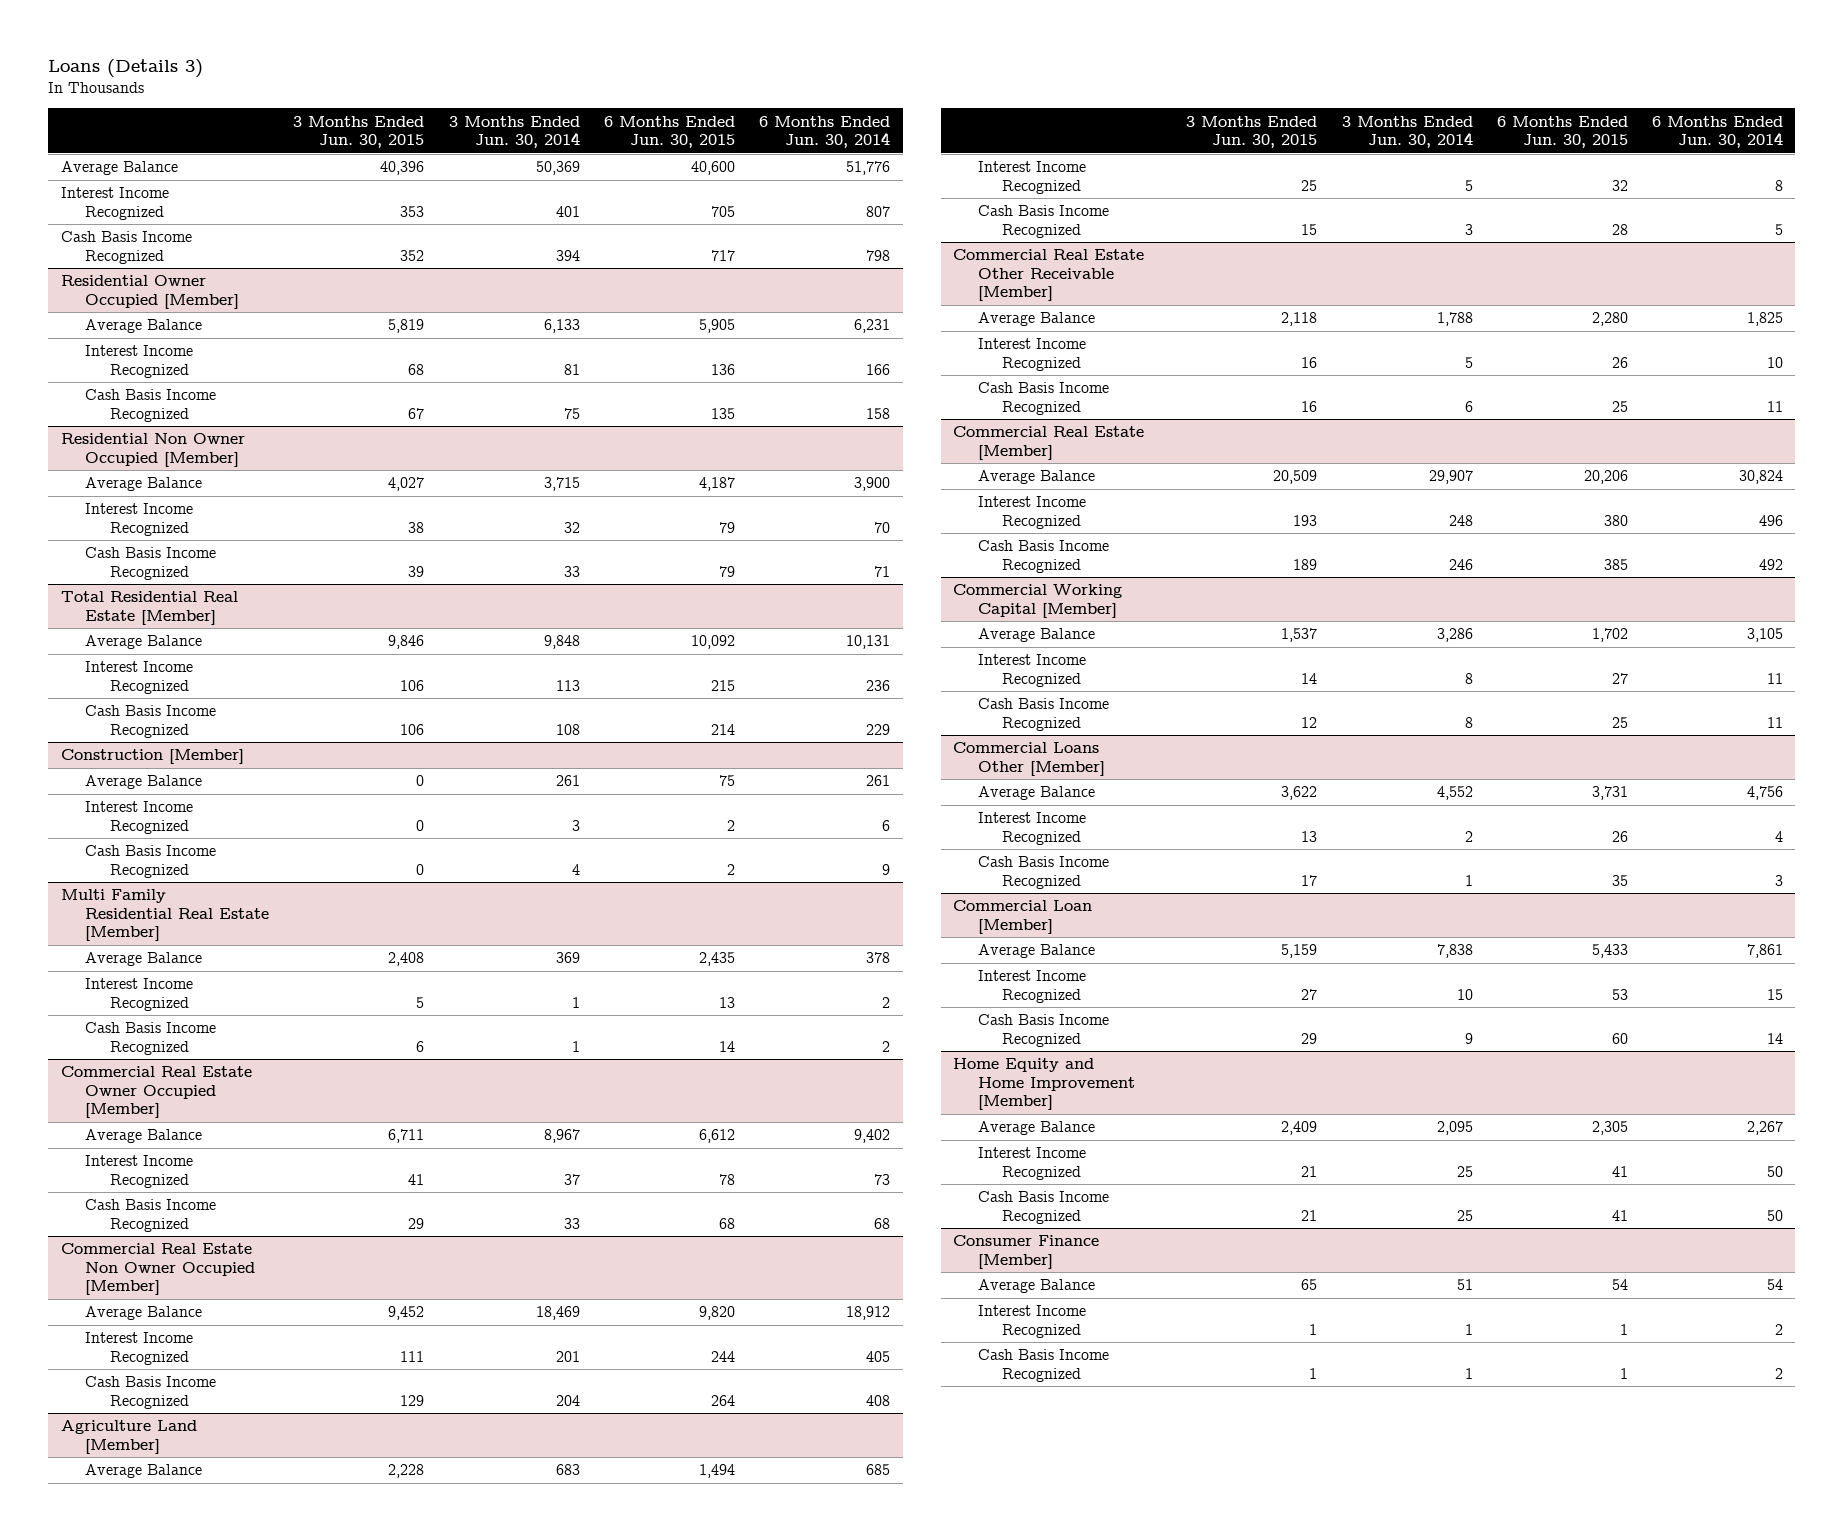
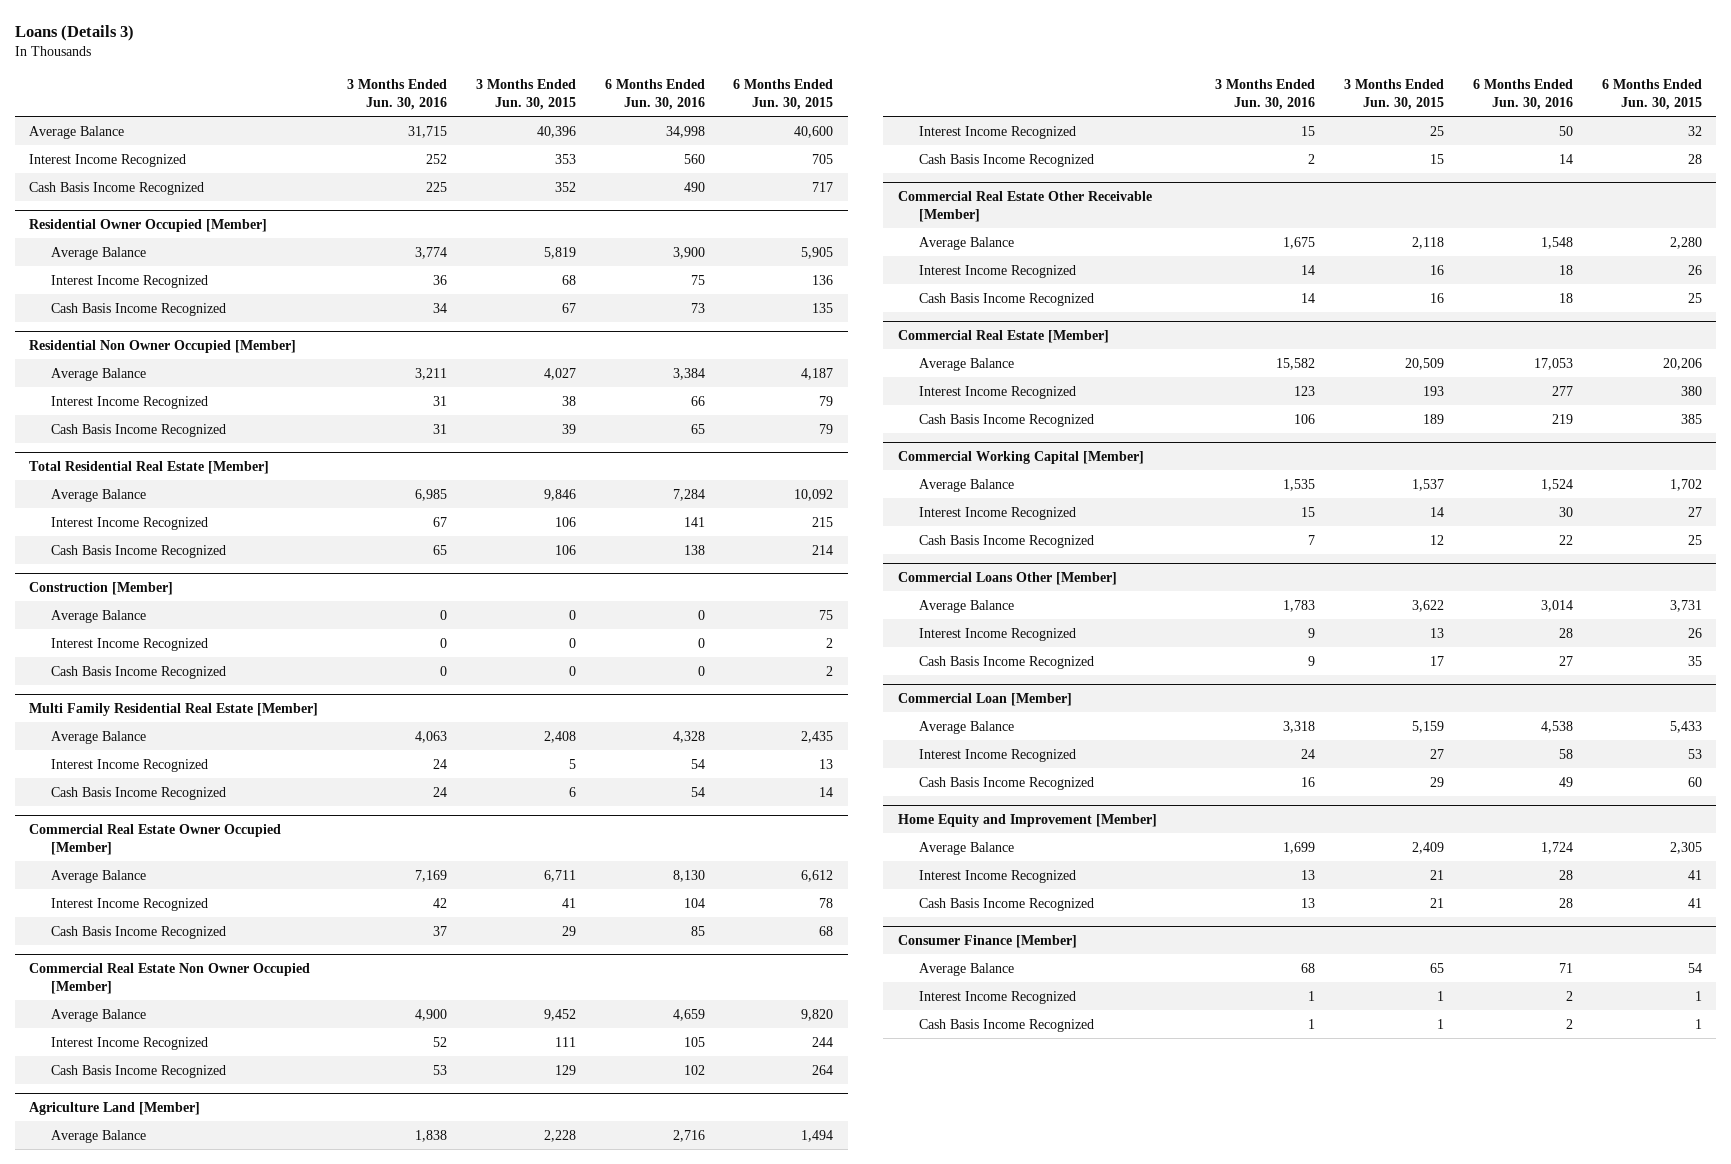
- | 3 Months Ended Jun. 30, 2015 | 3 Months Ended Jun. 30, 2014 | 6 Months Ended Jun. 30, 2015 | 6 Months Ended Jun. 30, 2014
+ | 3 Months Ended Jun. 30, 2016 | 3 Months Ended Jun. 30, 2015 | 6 Months Ended Jun. 30, 2016 | 6 Months Ended Jun. 30, 2015
- Home Equity and Home Improvement [Member]
+ Home Equity and Improvement [Member]

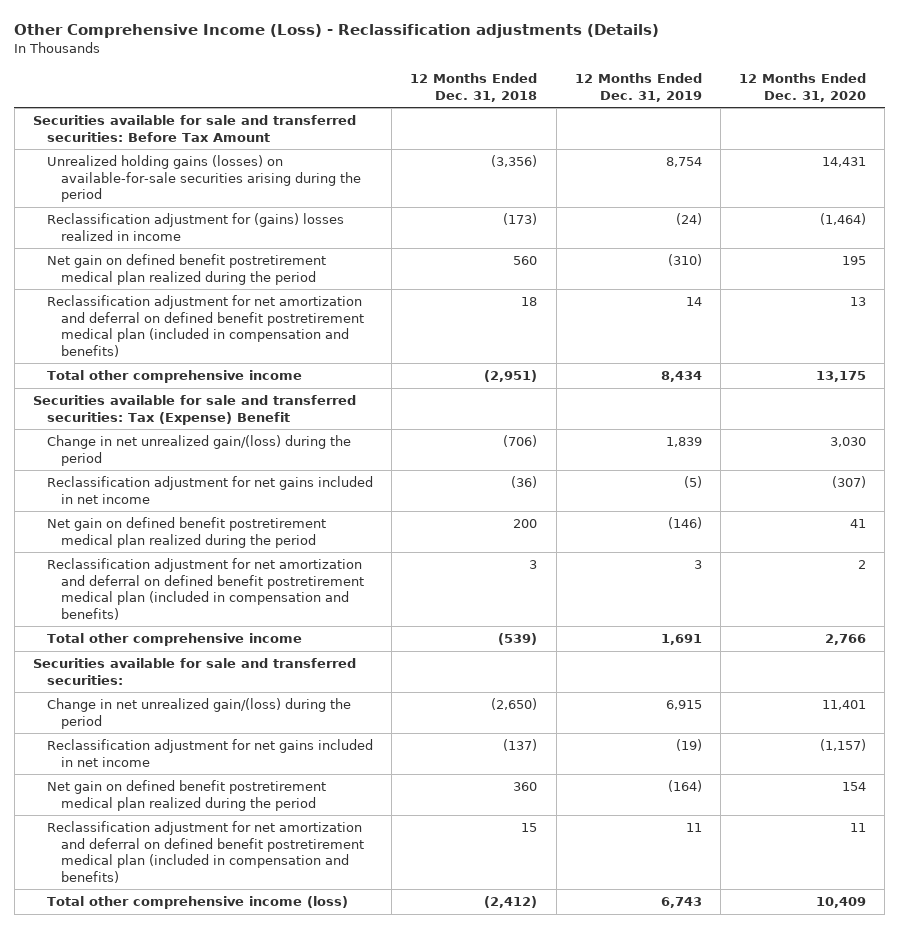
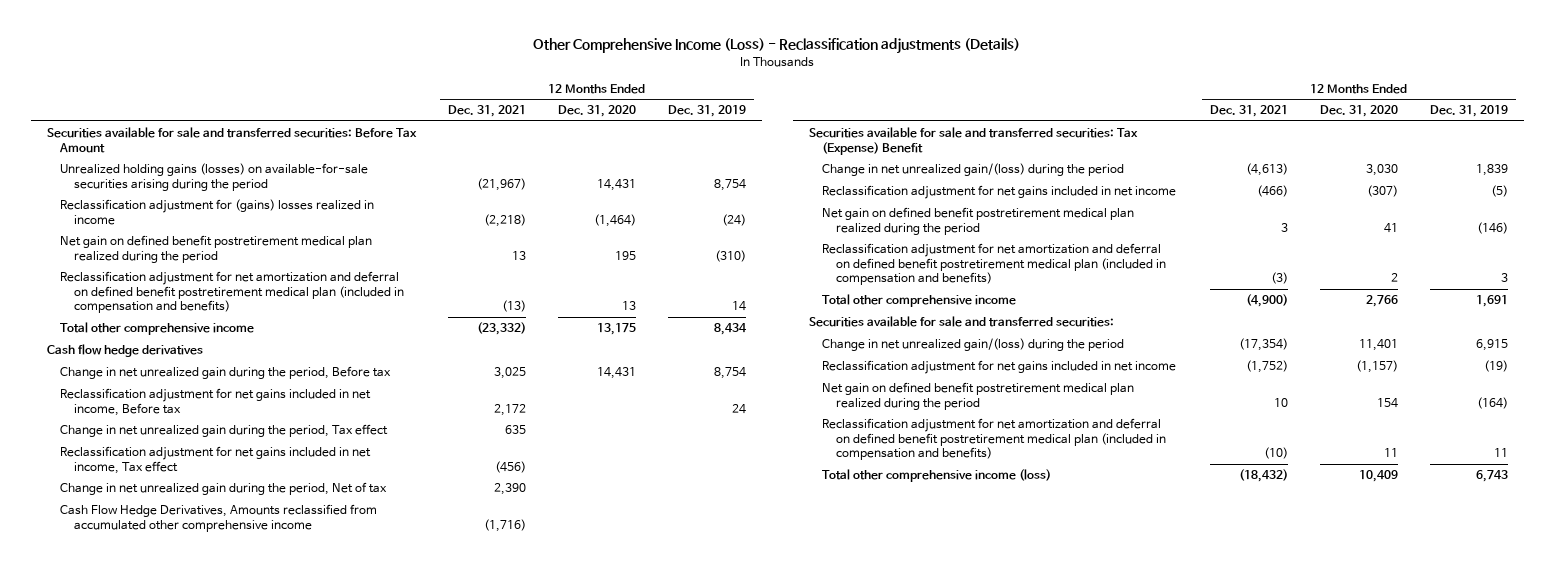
- | 12 Months Ended Dec. 31, 2018 | 12 Months Ended Dec. 31, 2019 | 12 Months Ended Dec. 31, 2020
+ | 12 Months Ended Dec. 31, 2021 | 12 Months Ended Dec. 31, 2020 | 12 Months Ended Dec. 31, 2019
+ Cash flow hedge derivatives
+ Change in net unrealized gain during the period, Before tax | 3,025 | 14,431 | 8,754
+ Reclassification adjustment for net gains included in net income, Before tax | 2,172 | | 24
+ Change in net unrealized gain during the period, Tax effect | 635 | |
+ Reclassification adjustment for net gains included in net income, Tax effect | (456) | |
+ Change in net unrealized gain during the period, Net of tax | 2,390 | |
+ Cash Flow Hedge Derivatives, Amounts reclassified from accumulated other comprehensive income | (1,716) | |

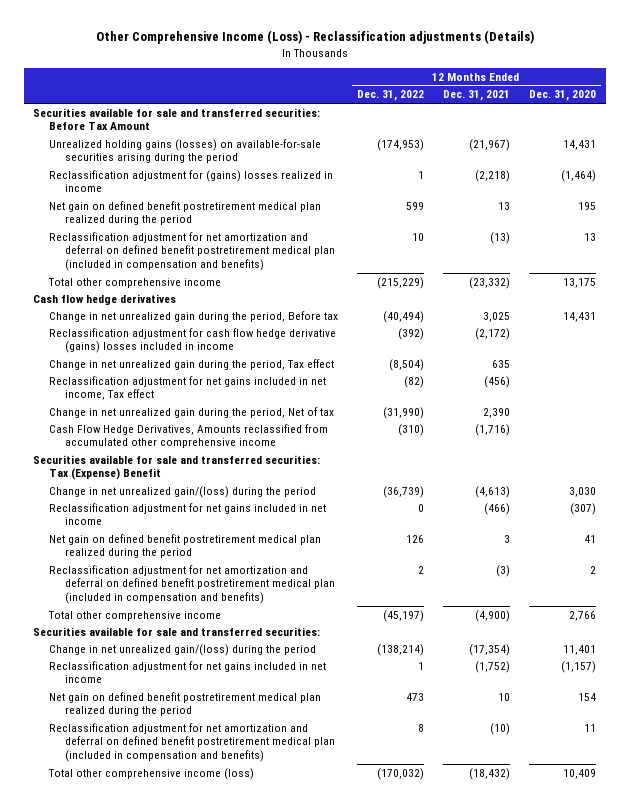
- | 12 Months Ended Dec. 31, 2021 | 12 Months Ended Dec. 31, 2020 | 12 Months Ended Dec. 31, 2019
+ | 12 Months Ended Dec. 31, 2022 | 12 Months Ended Dec. 31, 2021 | 12 Months Ended Dec. 31, 2020
- Reclassification adjustment for net gains included in net income, Before tax | 2,172 | | 24
+ Reclassification adjustment for cash flow hedge derivative (gains) losses included in income | (392) | (2,172) |

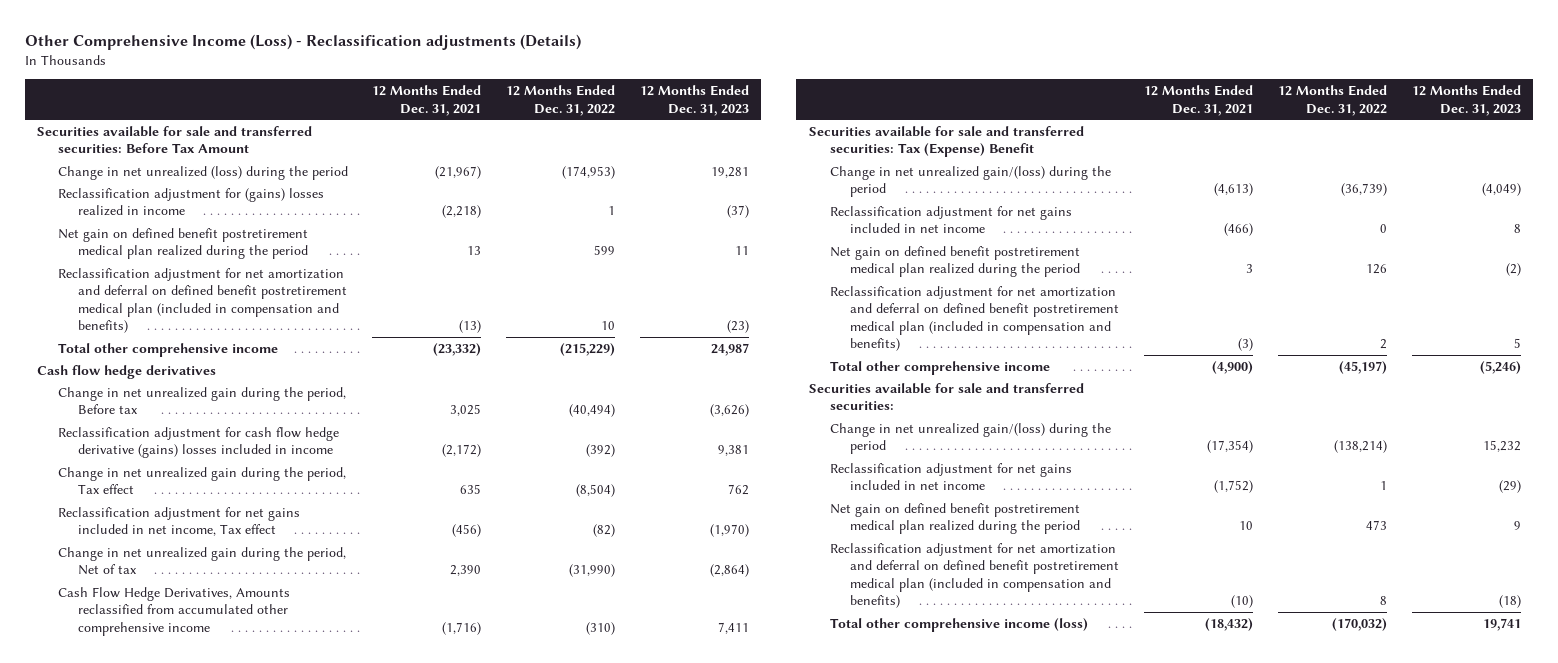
- | 12 Months Ended Dec. 31, 2022 | 12 Months Ended Dec. 31, 2021 | 12 Months Ended Dec. 31, 2020
+ | 12 Months Ended Dec. 31, 2021 | 12 Months Ended Dec. 31, 2022 | 12 Months Ended Dec. 31, 2023
- Unrealized holding gains (losses) on available-for-sale securities arising during the period | (174,953) | (21,967) | 14,431
+ Change in net unrealized (loss) during the period | (21,967) | (174,953) | 19,281

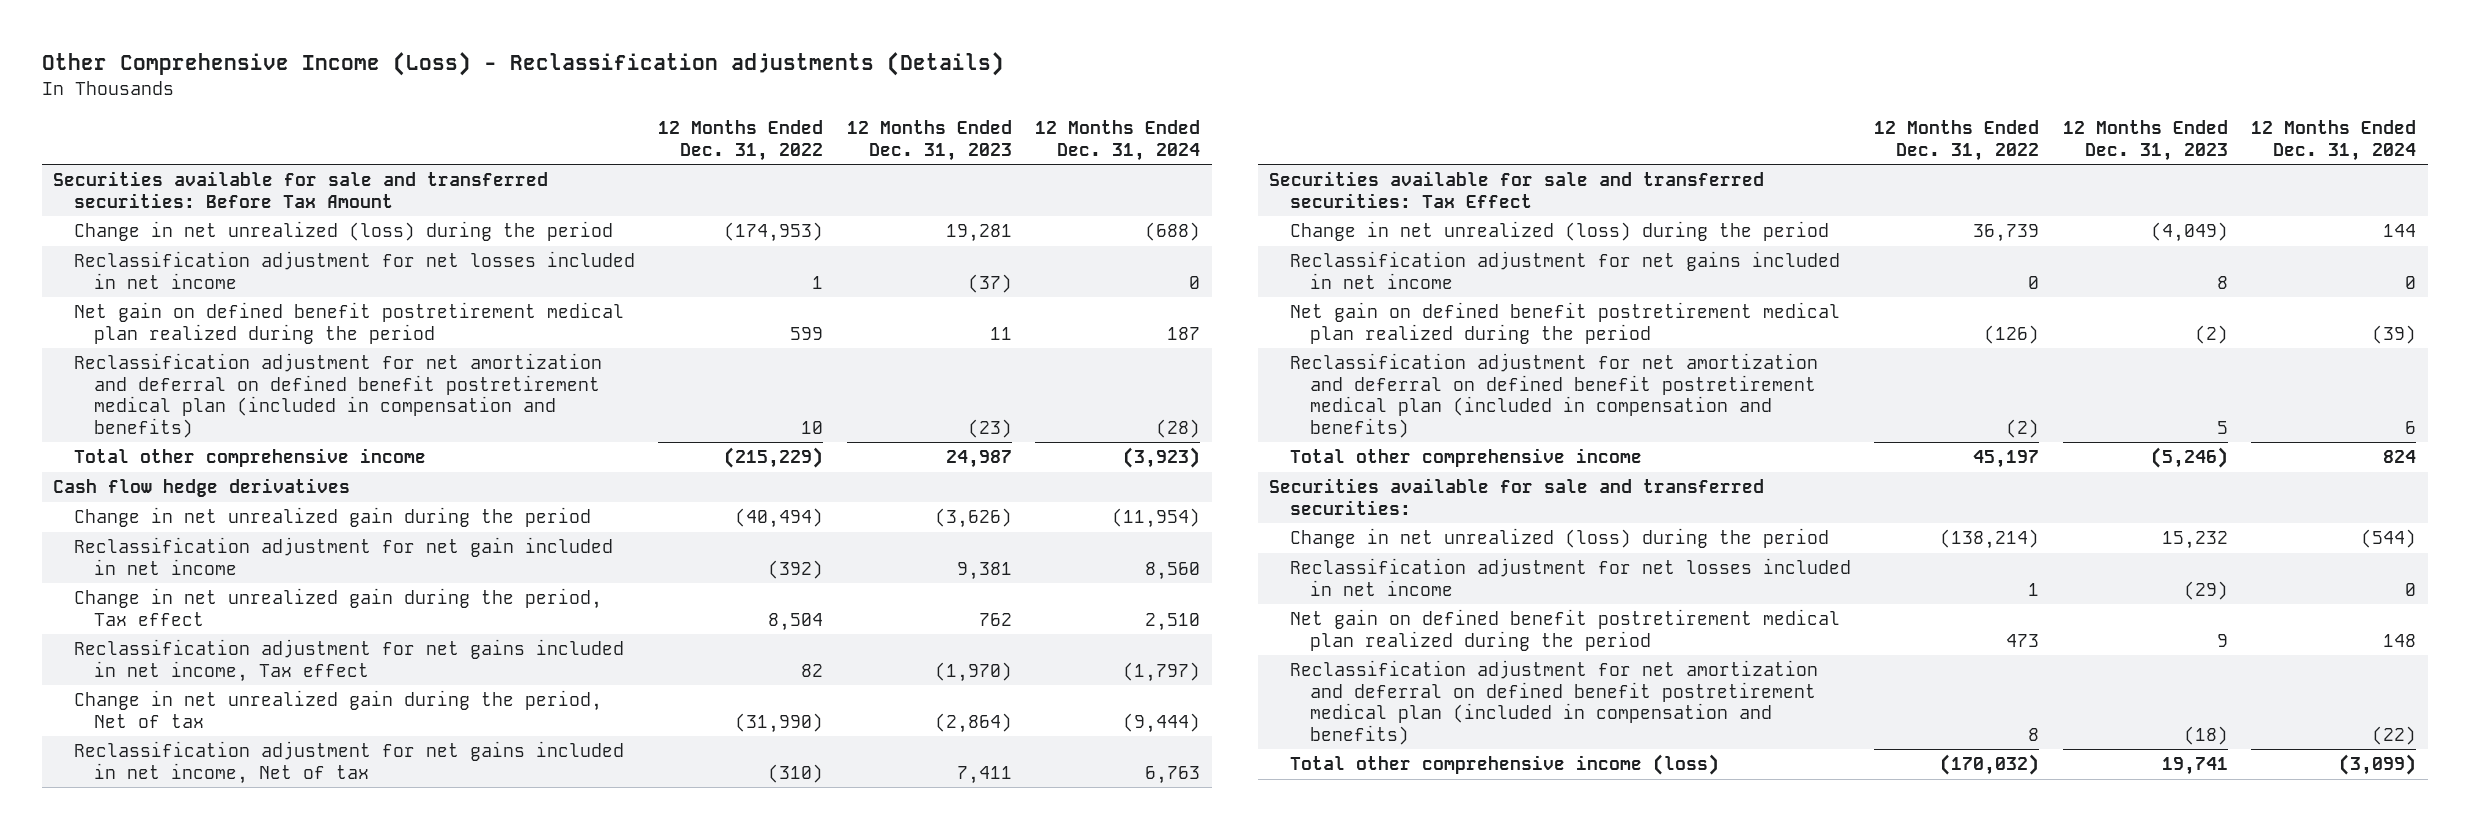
- | 12 Months Ended Dec. 31, 2021 | 12 Months Ended Dec. 31, 2022 | 12 Months Ended Dec. 31, 2023
+ | 12 Months Ended Dec. 31, 2022 | 12 Months Ended Dec. 31, 2023 | 12 Months Ended Dec. 31, 2024
- Reclassification adjustment for (gains) losses realized in income | (2,218) | 1 | (37)
+ Reclassification adjustment for net losses included in net income | 1 | (37) | 0
- Change in net unrealized gain during the period, Before tax | 3,025 | (40,494) | (3,626)
- Reclassification adjustment for cash flow hedge derivative (gains) losses included in income | (2,172) | (392) | 9,381
- Change in net unrealized gain during the period, Tax effect | 635 | (8,504) | 762
- Reclassification adjustment for net gains included in net income, Tax effect | (456) | (82) | (1,970)
+ Change in net unrealized gain during the period | (40,494) | (3,626) | (11,954)
+ Reclassification adjustment for net gain included in net income | (392) | 9,381 | 8,560
+ Change in net unrealized gain during the period, Tax effect | 8,504 | 762 | 2,510
+ Reclassification adjustment for net gains included in net income, Tax effect | 82 | (1,970) | (1,797)
- Cash Flow Hedge Derivatives, Amounts reclassified from accumulated other comprehensive income | (1,716) | (310) | 7,411
- Securities available for sale and transferred securities: Tax (Expense) Benefit
- Change in net unrealized gain/(loss) during the period | (4,613) | (36,739) | (4,049)
+ Reclassification adjustment for net gains included in net income, Net of tax | (310) | 7,411 | 6,763
+ Securities available for sale and transferred securities: Tax Effect
+ Change in net unrealized (loss) during the period | 36,739 | (4,049) | 144
- Net gain on defined benefit postretirement medical plan realized during the period | 3 | 126 | (2)
- Reclassification adjustment for net amortization and deferral on defined benefit postretirement medical plan (included in compensation and benefits) | (3) | 2 | 5
- Total other comprehensive income | (4,900) | (45,197) | (5,246)
+ Net gain on defined benefit postretirement medical plan realized during the period | (126) | (2) | (39)
+ Reclassification adjustment for net amortization and deferral on defined benefit postretirement medical plan (included in compensation and benefits) | (2) | 5 | 6
+ Total other comprehensive income | 45,197 | (5,246) | 824
- Change in net unrealized gain/(loss) during the period | (17,354) | (138,214) | 15,232
- Reclassification adjustment for net gains included in net income | (1,752) | 1 | (29)
+ Change in net unrealized (loss) during the period | (138,214) | 15,232 | (544)
+ Reclassification adjustment for net losses included in net income | 1 | (29) | 0

